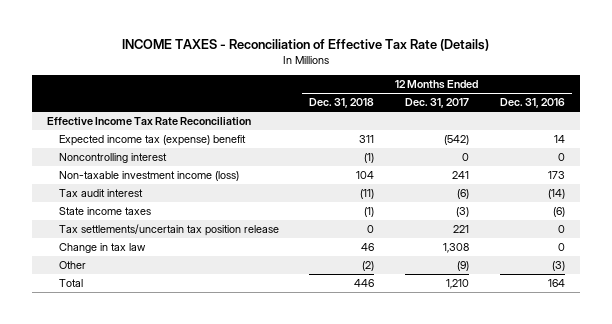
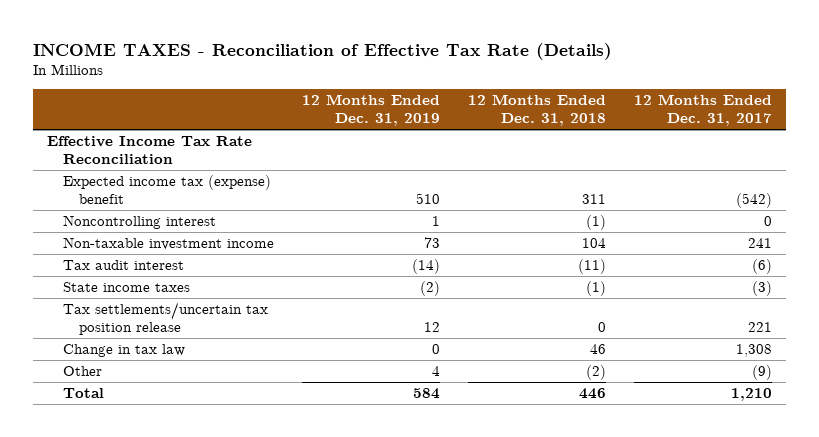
- | 12 Months Ended Dec. 31, 2018 | 12 Months Ended Dec. 31, 2017 | 12 Months Ended Dec. 31, 2016
+ | 12 Months Ended Dec. 31, 2019 | 12 Months Ended Dec. 31, 2018 | 12 Months Ended Dec. 31, 2017
- Non-taxable investment income (loss) | 104 | 241 | 173
+ Non-taxable investment income | 73 | 104 | 241

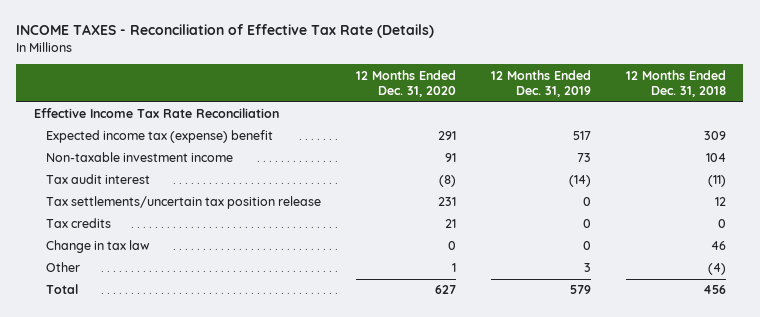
- | 12 Months Ended Dec. 31, 2019 | 12 Months Ended Dec. 31, 2018 | 12 Months Ended Dec. 31, 2017
+ | 12 Months Ended Dec. 31, 2020 | 12 Months Ended Dec. 31, 2019 | 12 Months Ended Dec. 31, 2018
- Expected income tax (expense) benefit | 510 | 311 | (542)
- Noncontrolling interest | 1 | (1) | 0
+ Expected income tax (expense) benefit | 291 | 517 | 309
- State income taxes | (2) | (1) | (3)
- Tax settlements/uncertain tax position release | 12 | 0 | 221
+ Tax settlements/uncertain tax position release | 231 | 0 | 12
+ Tax credits | 21 | 0 | 0
- Other | 4 | (2) | (9)
- Total | 584 | 446 | 1,210
+ Other | 1 | 3 | (4)
+ Total | 627 | 579 | 456

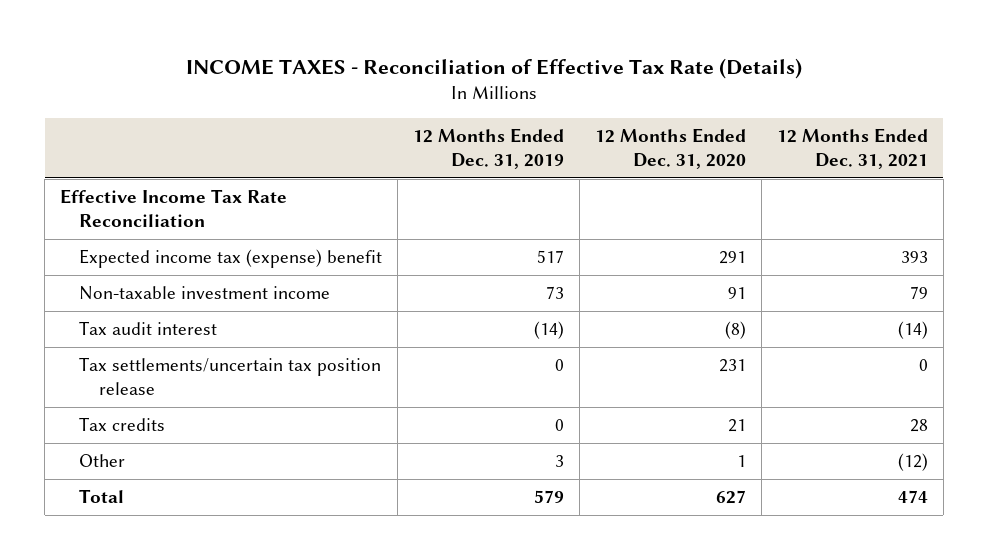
- | 12 Months Ended Dec. 31, 2020 | 12 Months Ended Dec. 31, 2019 | 12 Months Ended Dec. 31, 2018
+ | 12 Months Ended Dec. 31, 2019 | 12 Months Ended Dec. 31, 2020 | 12 Months Ended Dec. 31, 2021
- Change in tax law | 0 | 0 | 46

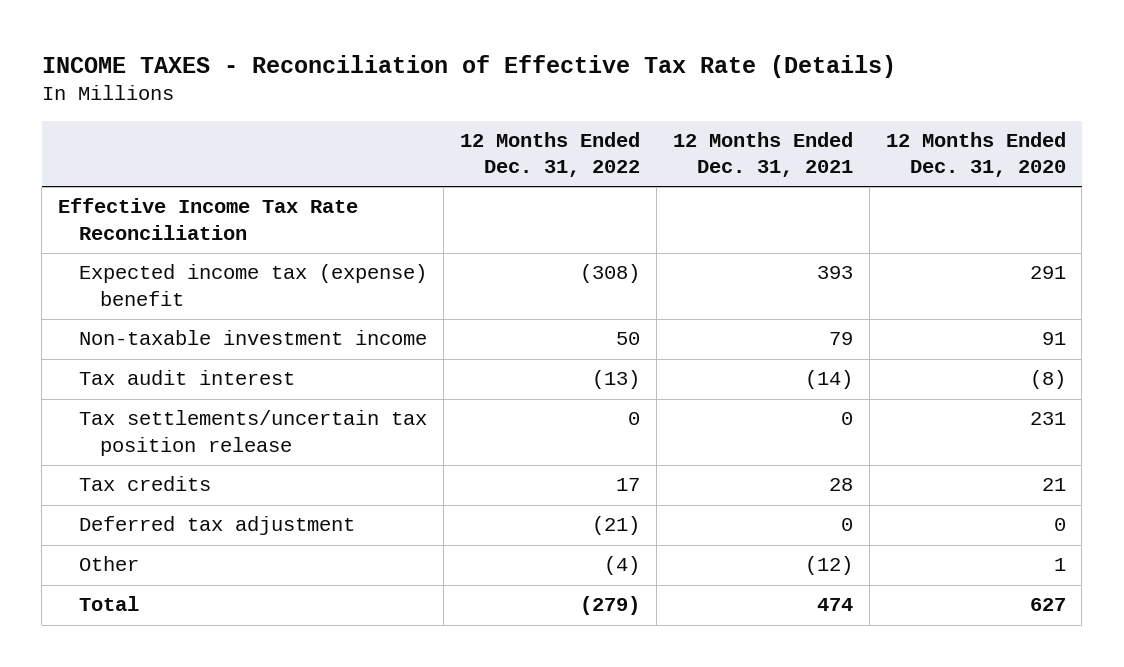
- | 12 Months Ended Dec. 31, 2019 | 12 Months Ended Dec. 31, 2020 | 12 Months Ended Dec. 31, 2021
+ | 12 Months Ended Dec. 31, 2022 | 12 Months Ended Dec. 31, 2021 | 12 Months Ended Dec. 31, 2020
+ Deferred tax adjustment | (21) | 0 | 0

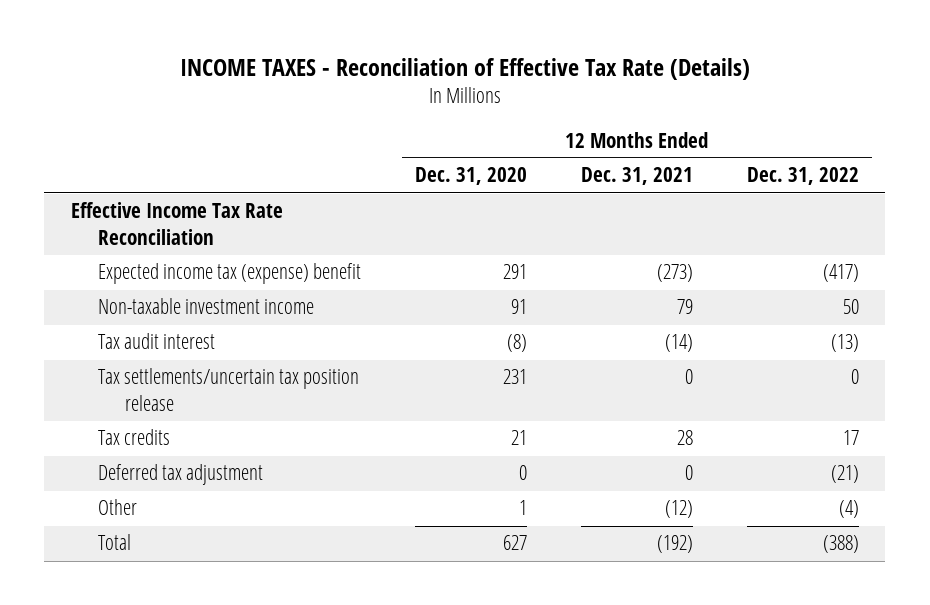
- | 12 Months Ended Dec. 31, 2022 | 12 Months Ended Dec. 31, 2021 | 12 Months Ended Dec. 31, 2020
+ | 12 Months Ended Dec. 31, 2020 | 12 Months Ended Dec. 31, 2021 | 12 Months Ended Dec. 31, 2022
- Expected income tax (expense) benefit | (308) | 393 | 291
+ Expected income tax (expense) benefit | 291 | (273) | (417)
- Total | (279) | 474 | 627
+ Total | 627 | (192) | (388)

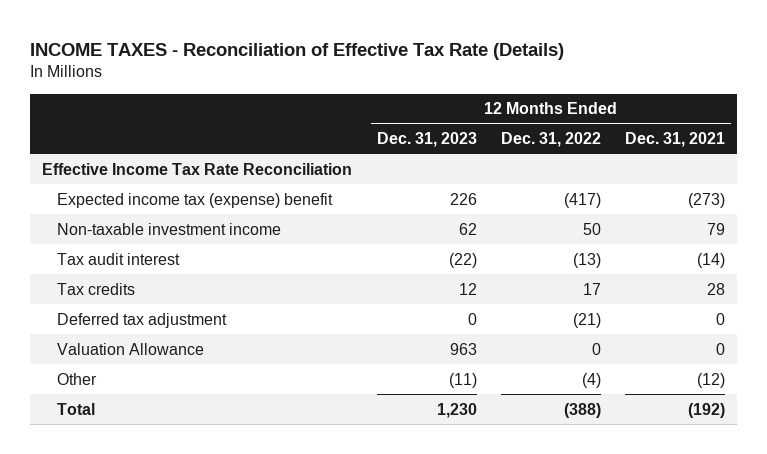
- | 12 Months Ended Dec. 31, 2020 | 12 Months Ended Dec. 31, 2021 | 12 Months Ended Dec. 31, 2022
+ | 12 Months Ended Dec. 31, 2023 | 12 Months Ended Dec. 31, 2022 | 12 Months Ended Dec. 31, 2021
- Tax settlements/uncertain tax position release | 231 | 0 | 0
+ Valuation Allowance | 963 | 0 | 0

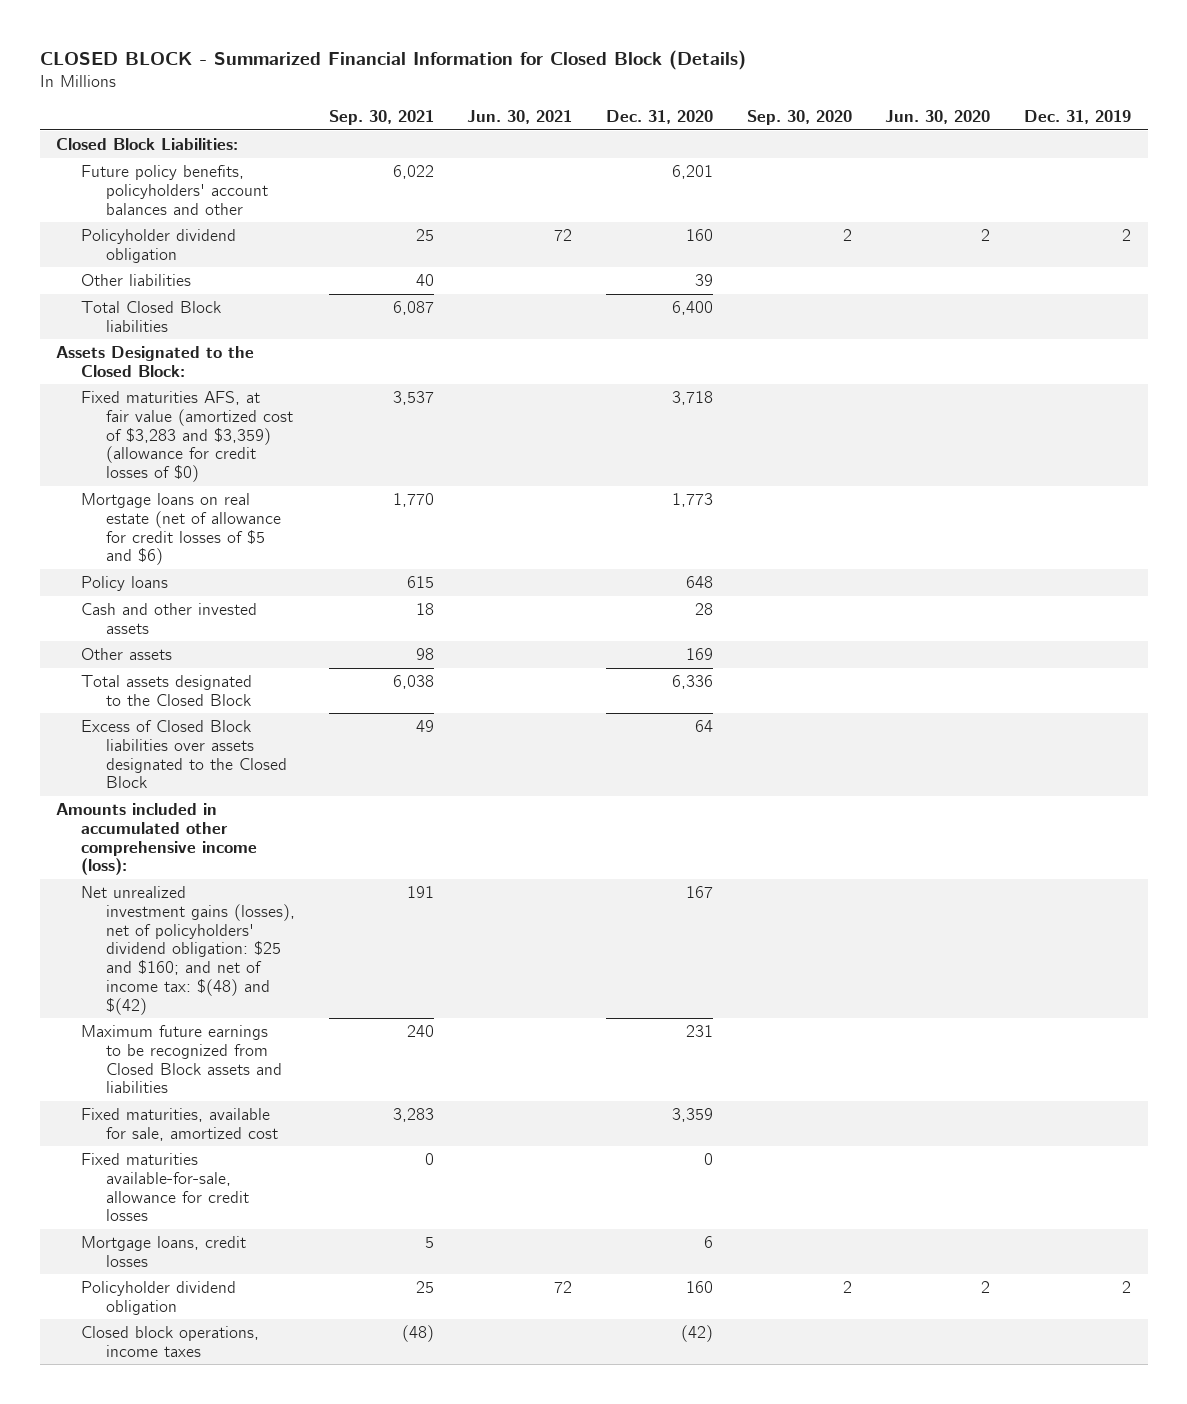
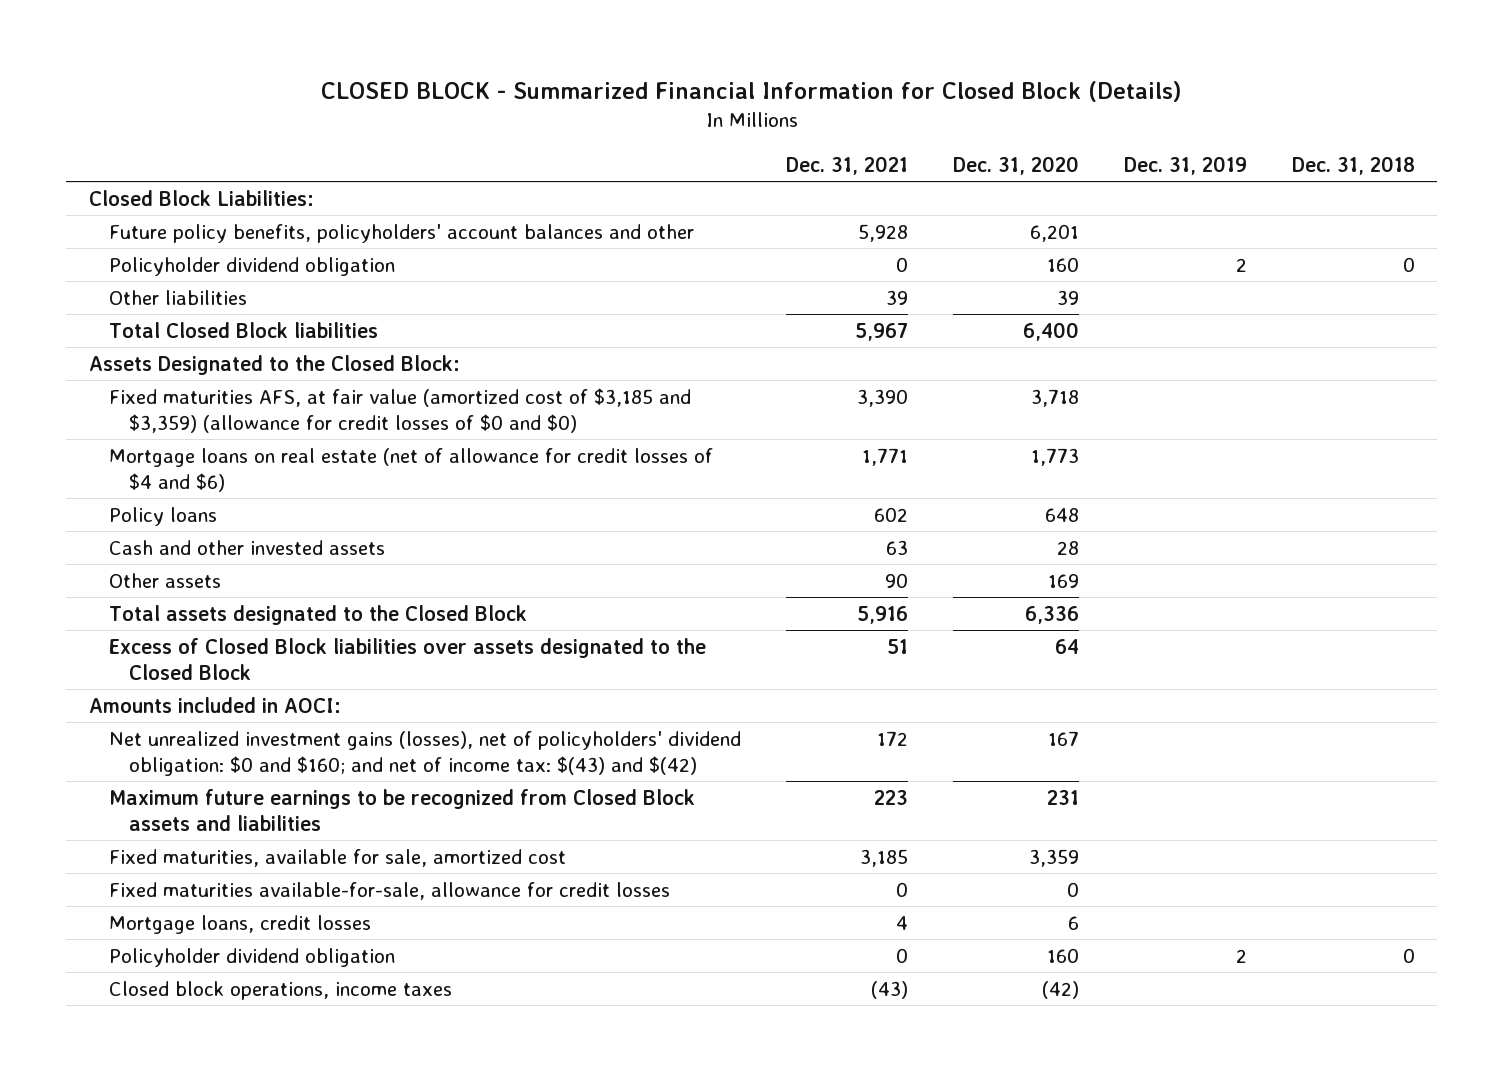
- | Sep. 30, 2021 | Jun. 30, 2021 | Dec. 31, 2020 | Sep. 30, 2020 | Jun. 30, 2020 | Dec. 31, 2019
+ | Dec. 31, 2021 | Dec. 31, 2020 | Dec. 31, 2019 | Dec. 31, 2018
- Fixed maturities AFS, at fair value (amortized cost of $3,283 and $3,359) (allowance for credit losses of $0) | 3,537 | | 3,718 | | |
- Mortgage loans on real estate (net of allowance for credit losses of $5 and $6) | 1,770 | | 1,773 | | |
+ Fixed maturities AFS, at fair value (amortized cost of $3,185 and $3,359) (allowance for credit losses of $0 and $0) | 3,390 | 3,718 | |
+ Mortgage loans on real estate (net of allowance for credit losses of $4 and $6) | 1,771 | 1,773 | |
- Amounts included in accumulated other comprehensive income (loss):
- Net unrealized investment gains (losses), net of policyholders' dividend obligation: $25 and $160; and net of income tax: $(48) and $(42) | 191 | | 167 | | |
+ Amounts included in AOCI:
+ Net unrealized investment gains (losses), net of policyholders' dividend obligation: $0 and $160; and net of income tax: $(43) and $(42) | 172 | 167 | |

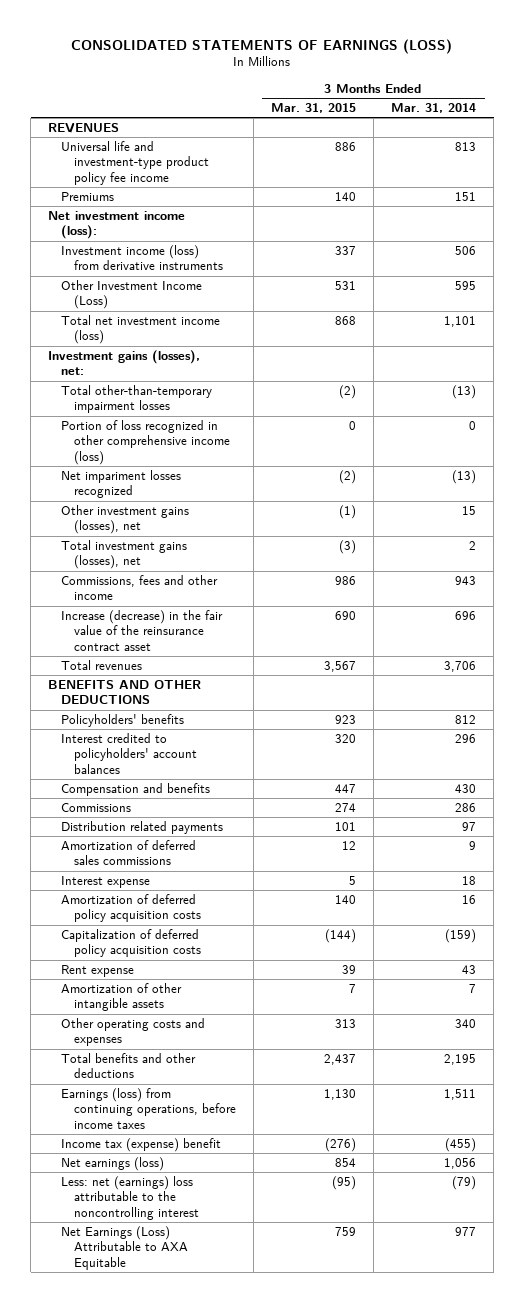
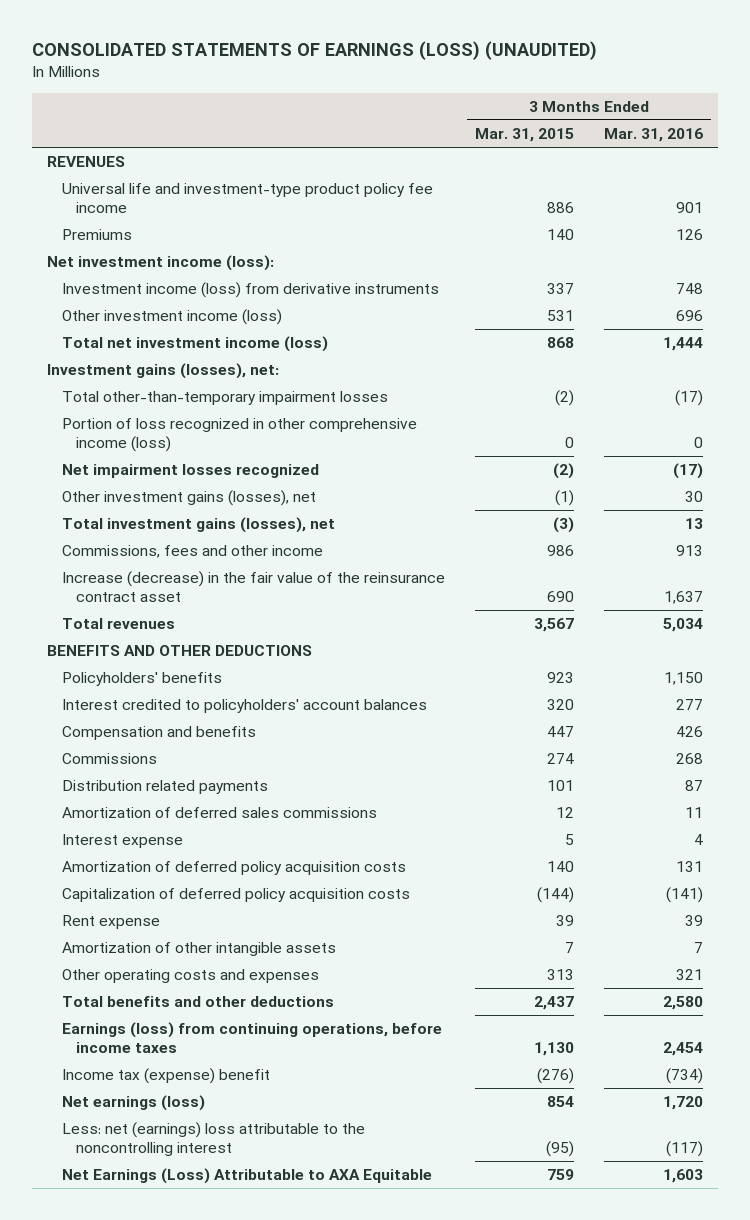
- CONSOLIDATED STATEMENTS OF EARNINGS (LOSS)
+ CONSOLIDATED STATEMENTS OF EARNINGS (LOSS) (UNAUDITED)
- | 3 Months Ended Mar. 31, 2015 | 3 Months Ended Mar. 31, 2014
+ | 3 Months Ended Mar. 31, 2015 | 3 Months Ended Mar. 31, 2016
- Other Investment Income (Loss) | 531 | 595
+ Other investment income (loss) | 531 | 696
- Net impariment losses recognized | (2) | (13)
+ Net impairment losses recognized | (2) | (17)

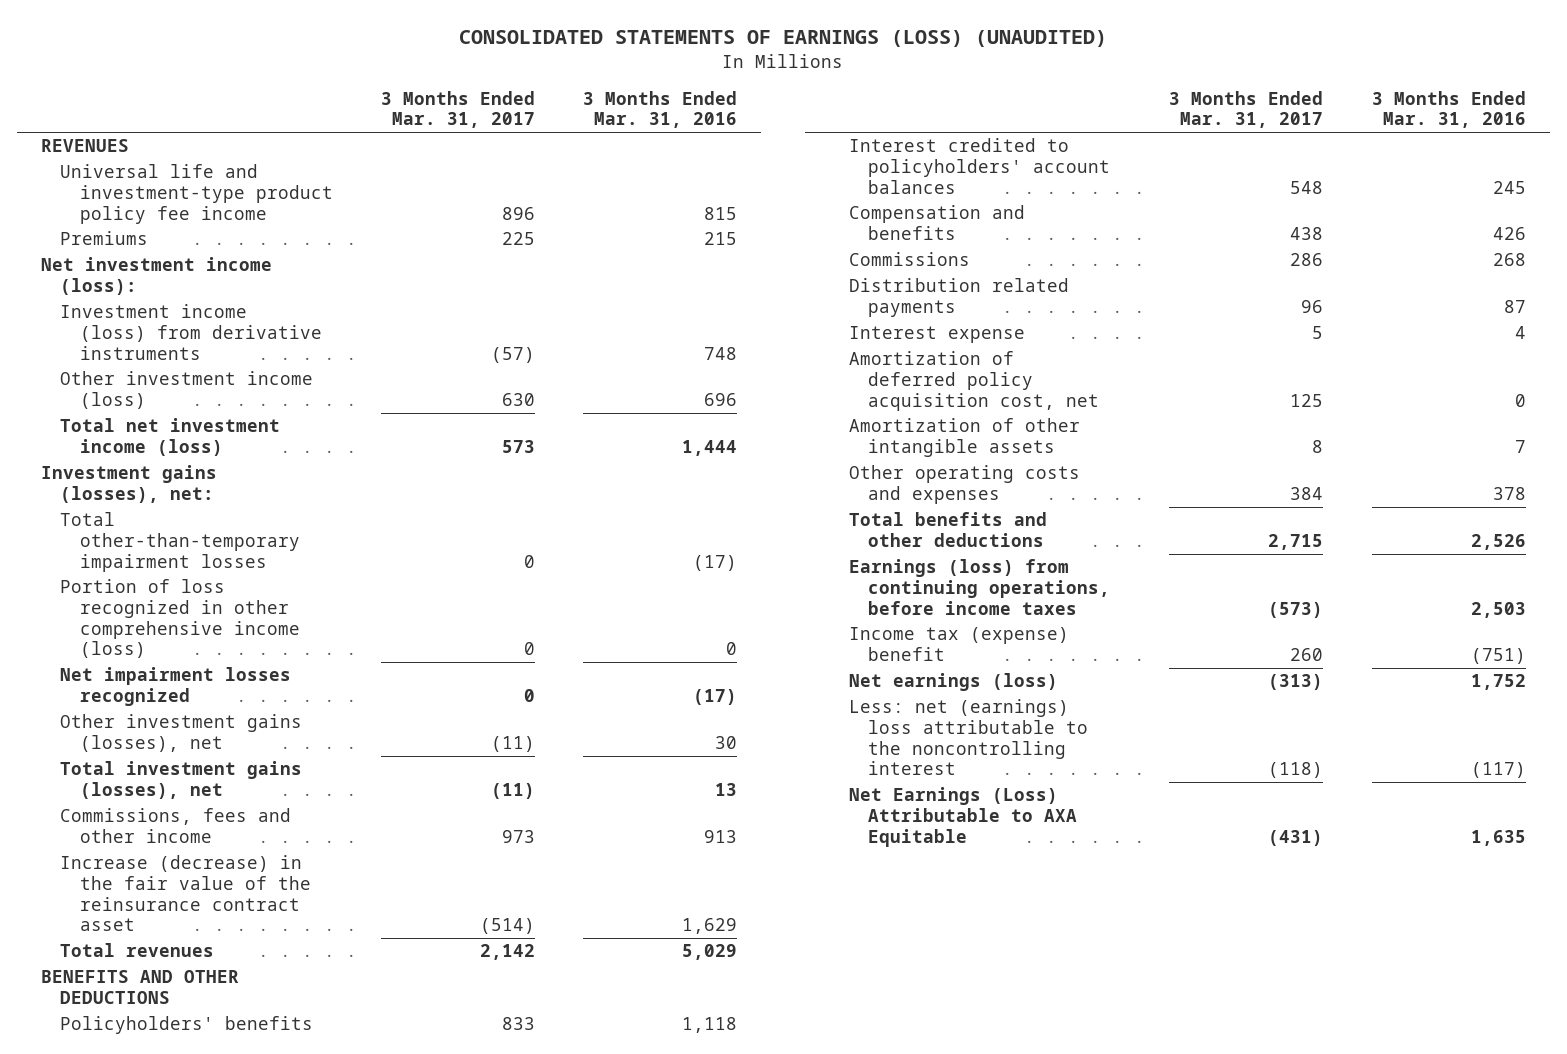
- | 3 Months Ended Mar. 31, 2015 | 3 Months Ended Mar. 31, 2016
+ | 3 Months Ended Mar. 31, 2017 | 3 Months Ended Mar. 31, 2016
- Universal life and investment-type product policy fee income | 886 | 901
- Premiums | 140 | 126
+ Universal life and investment-type product policy fee income | 896 | 815
+ Premiums | 225 | 215
- Increase (decrease) in the fair value of the reinsurance contract asset | 690 | 1,637
- Total revenues | 3,567 | 5,034
+ Increase (decrease) in the fair value of the reinsurance contract asset | (514) | 1,629
+ Total revenues | 2,142 | 5,029
- Policyholders' benefits | 923 | 1,150
- Interest credited to policyholders' account balances | 320 | 277
+ Policyholders' benefits | 833 | 1,118
+ Interest credited to policyholders' account balances | 548 | 245
- Amortization of deferred sales commissions | 12 | 11
- Amortization of deferred policy acquisition costs | 140 | 131
- Capitalization of deferred policy acquisition costs | (144) | (141)
- Rent expense | 39 | 39
+ Amortization of deferred policy acquisition cost, net | 125 | 0
- Other operating costs and expenses | 313 | 321
- Total benefits and other deductions | 2,437 | 2,580
- Earnings (loss) from continuing operations, before income taxes | 1,130 | 2,454
- Income tax (expense) benefit | (276) | (734)
- Net earnings (loss) | 854 | 1,720
+ Other operating costs and expenses | 384 | 378
+ Total benefits and other deductions | 2,715 | 2,526
+ Earnings (loss) from continuing operations, before income taxes | (573) | 2,503
+ Income tax (expense) benefit | 260 | (751)
+ Net earnings (loss) | (313) | 1,752
- Net Earnings (Loss) Attributable to AXA Equitable | 759 | 1,603
+ Net Earnings (Loss) Attributable to AXA Equitable | (431) | 1,635

